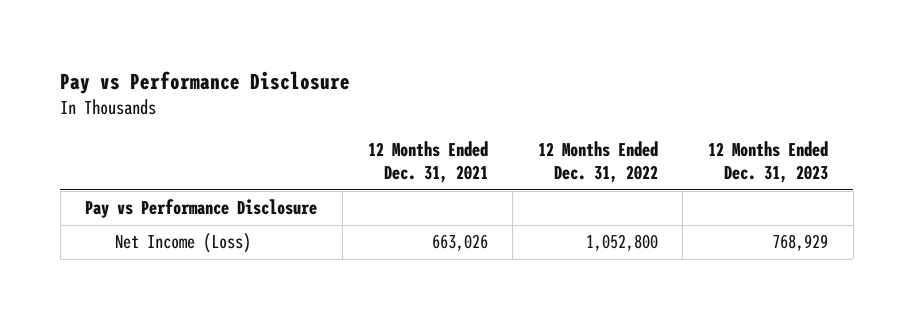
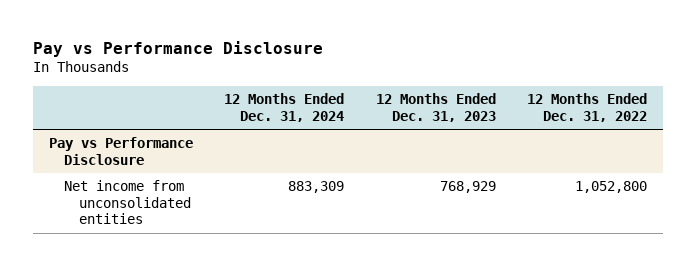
- | 12 Months Ended Dec. 31, 2021 | 12 Months Ended Dec. 31, 2022 | 12 Months Ended Dec. 31, 2023
+ | 12 Months Ended Dec. 31, 2024 | 12 Months Ended Dec. 31, 2023 | 12 Months Ended Dec. 31, 2022
- Net Income (Loss) | 663,026 | 1,052,800 | 768,929
+ Net income from unconsolidated entities | 883,309 | 768,929 | 1,052,800

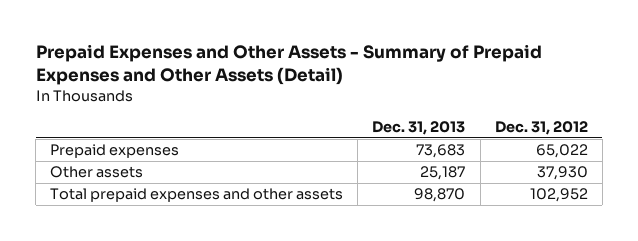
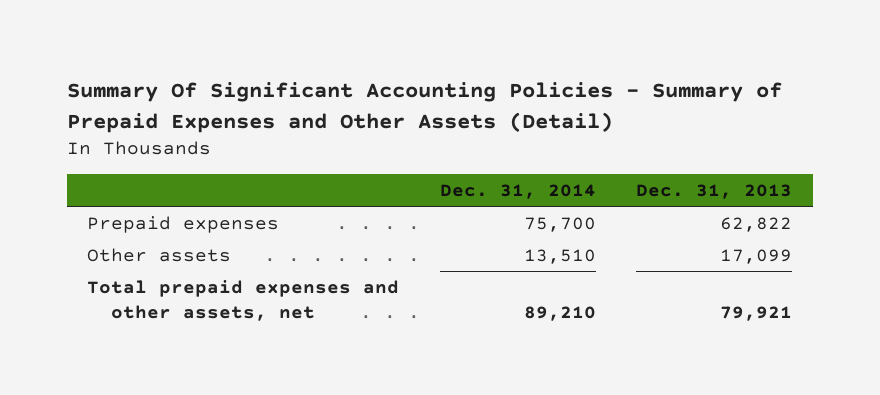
- Prepaid Expenses and Other Assets - Summary of Prepaid Expenses and Other Assets (Detail)
+ Summary Of Significant Accounting Policies - Summary of Prepaid Expenses and Other Assets (Detail)
- | Dec. 31, 2013 | Dec. 31, 2012
+ | Dec. 31, 2014 | Dec. 31, 2013
- Prepaid expenses | 73,683 | 65,022
- Other assets | 25,187 | 37,930
- Total prepaid expenses and other assets | 98,870 | 102,952
+ Prepaid expenses | 75,700 | 62,822
+ Other assets | 13,510 | 17,099
+ Total prepaid expenses and other assets, net | 89,210 | 79,921

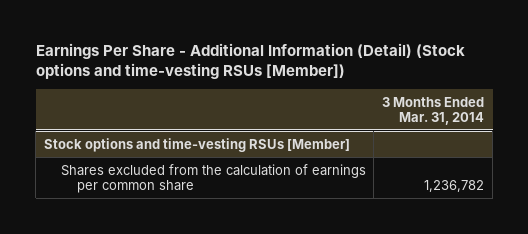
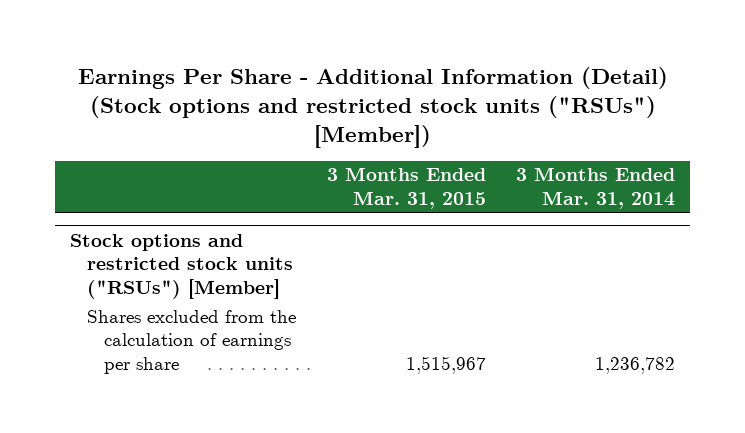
- Earnings Per Share - Additional Information (Detail) (Stock options and time-vesting RSUs [Member])
+ Earnings Per Share - Additional Information (Detail) (Stock options and restricted stock units ("RSUs") [Member])
- | 3 Months Ended Mar. 31, 2014
+ | 3 Months Ended Mar. 31, 2015 | 3 Months Ended Mar. 31, 2014
- Stock options and time-vesting RSUs [Member]
- Shares excluded from the calculation of earnings per common share | 1,236,782
+ Stock options and restricted stock units ("RSUs") [Member]
+ Shares excluded from the calculation of earnings per share | 1,515,967 | 1,236,782

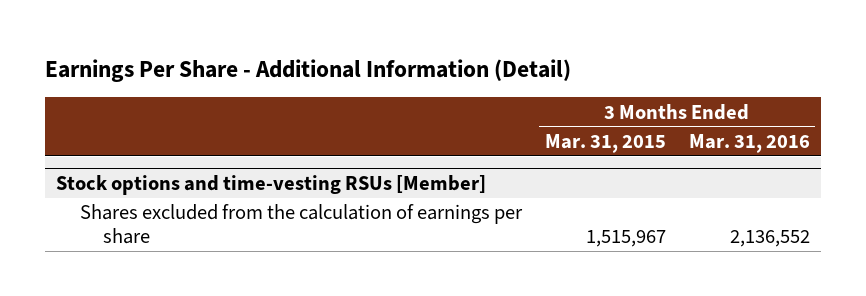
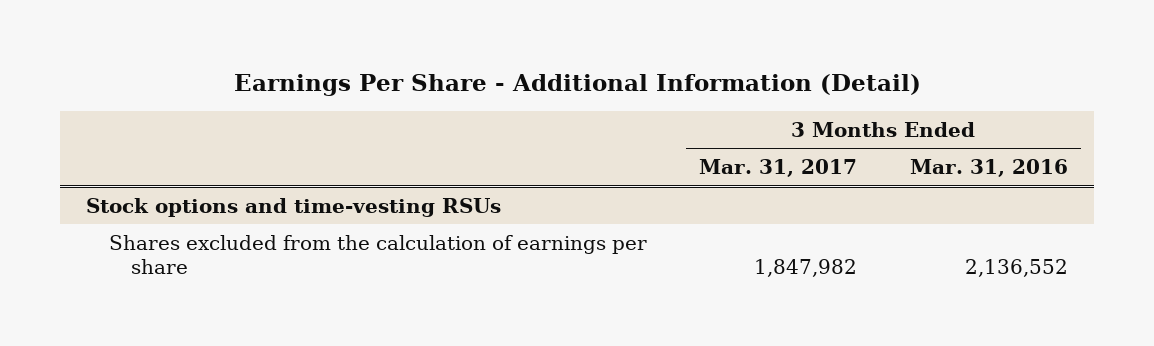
- | 3 Months Ended Mar. 31, 2015 | 3 Months Ended Mar. 31, 2016
+ | 3 Months Ended Mar. 31, 2017 | 3 Months Ended Mar. 31, 2016
- Stock options and time-vesting RSUs [Member]
+ Stock options and time-vesting RSUs

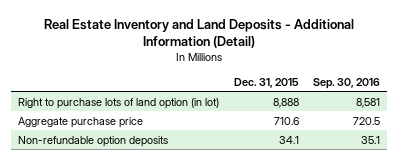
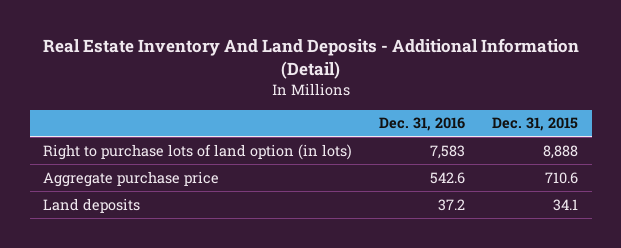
- Real Estate Inventory and Land Deposits - Additional Information (Detail)
+ Real Estate Inventory And Land Deposits - Additional Information (Detail)
- | Dec. 31, 2015 | Sep. 30, 2016
+ | Dec. 31, 2016 | Dec. 31, 2015
- Right to purchase lots of land option (in lot) | 8,888 | 8,581
+ Right to purchase lots of land option (in lots) | 7,583 | 8,888
- Non-refundable option deposits | 34.1 | 35.1
+ Land deposits | 37.2 | 34.1

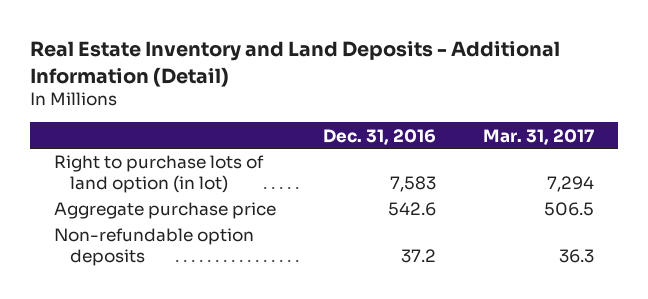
- Real Estate Inventory And Land Deposits - Additional Information (Detail)
+ Real Estate Inventory and Land Deposits - Additional Information (Detail)
- | Dec. 31, 2016 | Dec. 31, 2015
+ | Dec. 31, 2016 | Mar. 31, 2017
- Right to purchase lots of land option (in lots) | 7,583 | 8,888
+ Right to purchase lots of land option (in lot) | 7,583 | 7,294
- Land deposits | 37.2 | 34.1
+ Non-refundable option deposits | 37.2 | 36.3

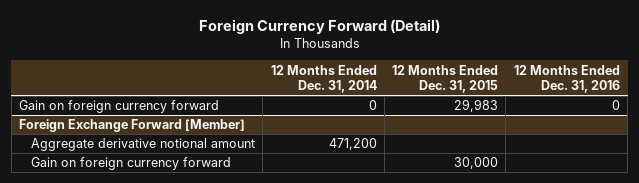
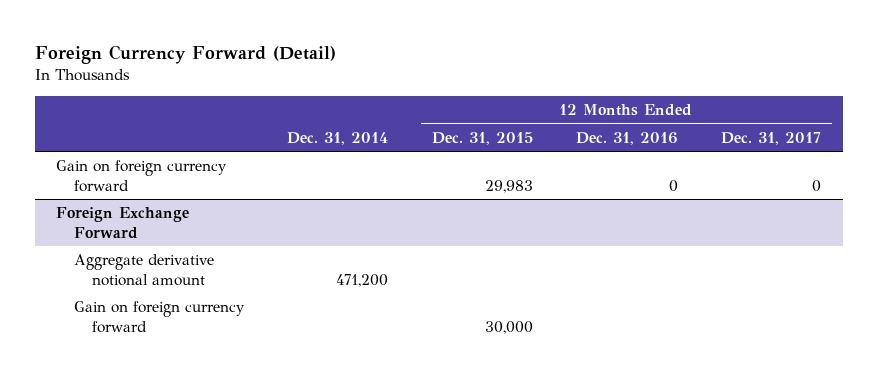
- | 12 Months Ended Dec. 31, 2014 | 12 Months Ended Dec. 31, 2015 | 12 Months Ended Dec. 31, 2016
+ | Dec. 31, 2014 | 12 Months Ended Dec. 31, 2015 | 12 Months Ended Dec. 31, 2016 | 12 Months Ended Dec. 31, 2017
- Foreign Exchange Forward [Member]
+ Foreign Exchange Forward

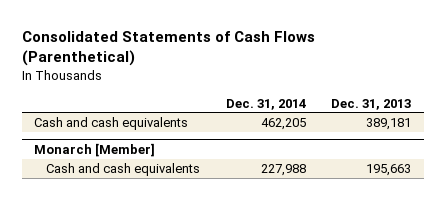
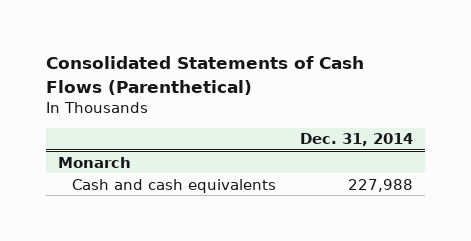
- | Dec. 31, 2014 | Dec. 31, 2013
+ | Dec. 31, 2014
- Cash and cash equivalents | 462,205 | 389,181
- Monarch [Member]
+ Monarch

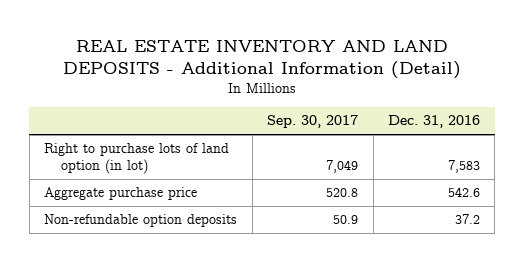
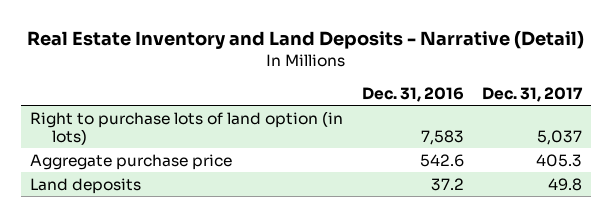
- REAL ESTATE INVENTORY AND LAND DEPOSITS - Additional Information (Detail)
+ Real Estate Inventory and Land Deposits - Narrative (Detail)
- | Sep. 30, 2017 | Dec. 31, 2016
+ | Dec. 31, 2016 | Dec. 31, 2017
- Right to purchase lots of land option (in lot) | 7,049 | 7,583
+ Right to purchase lots of land option (in lots) | 7,583 | 5,037
- Non-refundable option deposits | 50.9 | 37.2
+ Land deposits | 37.2 | 49.8

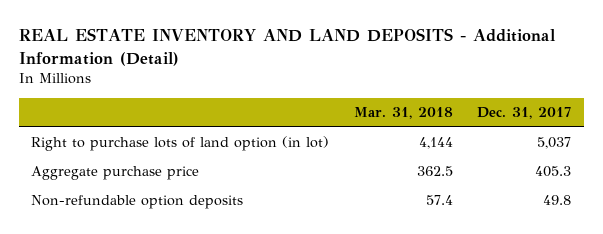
- Real Estate Inventory and Land Deposits - Narrative (Detail)
+ REAL ESTATE INVENTORY AND LAND DEPOSITS - Additional Information (Detail)
- | Dec. 31, 2016 | Dec. 31, 2017
+ | Mar. 31, 2018 | Dec. 31, 2017
- Right to purchase lots of land option (in lots) | 7,583 | 5,037
+ Right to purchase lots of land option (in lot) | 4,144 | 5,037
- Land deposits | 37.2 | 49.8
+ Non-refundable option deposits | 57.4 | 49.8

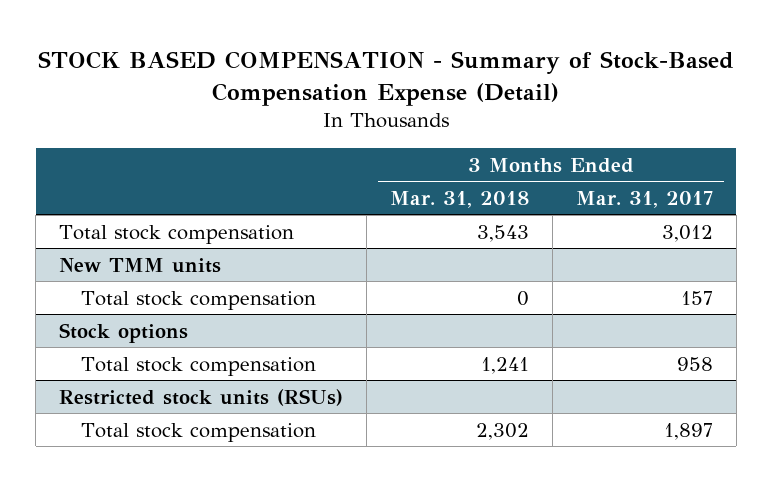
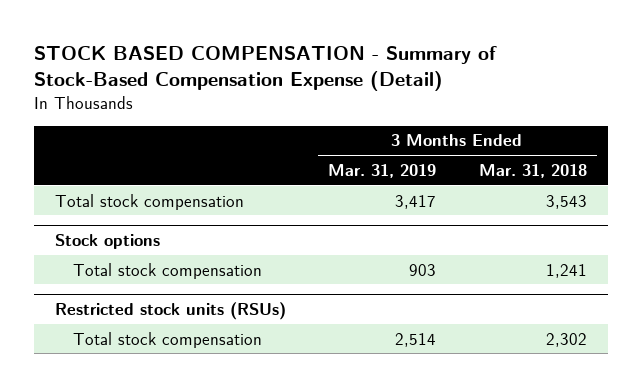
- | 3 Months Ended Mar. 31, 2018 | 3 Months Ended Mar. 31, 2017
+ | 3 Months Ended Mar. 31, 2019 | 3 Months Ended Mar. 31, 2018
- New TMM units
- Total stock compensation | 0 | 157

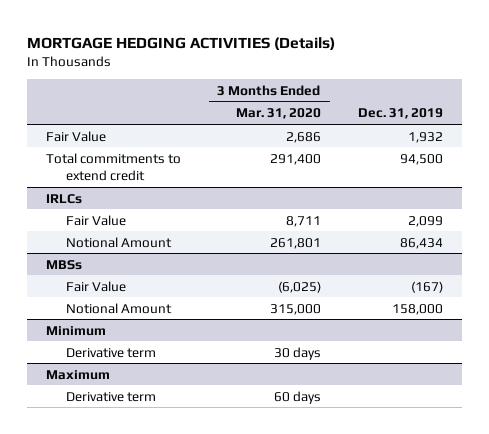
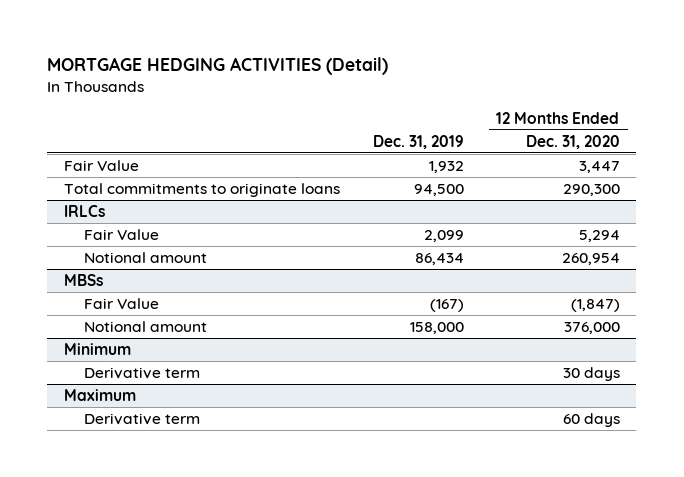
- MORTGAGE HEDGING ACTIVITIES (Details)
+ MORTGAGE HEDGING ACTIVITIES (Detail)
- | 3 Months Ended Mar. 31, 2020 | Dec. 31, 2019
+ | Dec. 31, 2019 | 12 Months Ended Dec. 31, 2020
- Total commitments to extend credit | 291,400 | 94,500
+ Total commitments to originate loans | 94,500 | 290,300
@ IRLCs
- Notional Amount | 261,801 | 86,434
+ Notional amount | 86,434 | 260,954
@ MBSs
- Notional Amount | 315,000 | 158,000
+ Notional amount | 158,000 | 376,000

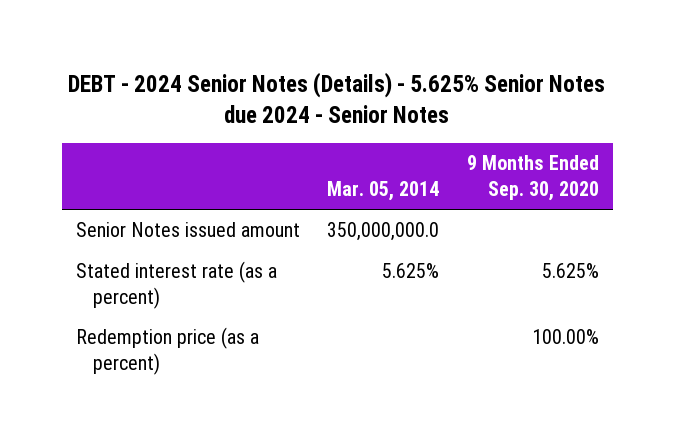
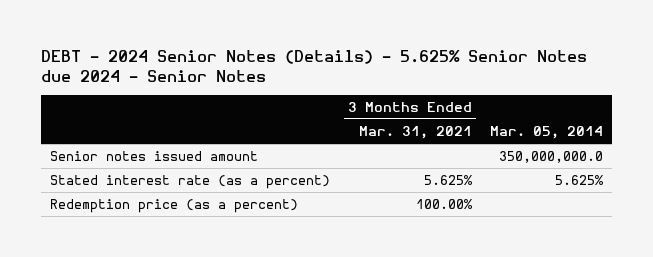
- | Mar. 05, 2014 | 9 Months Ended Sep. 30, 2020
+ | 3 Months Ended Mar. 31, 2021 | Mar. 05, 2014
- Senior Notes issued amount | 350,000,000.0 |
+ Senior notes issued amount | | 350,000,000.0

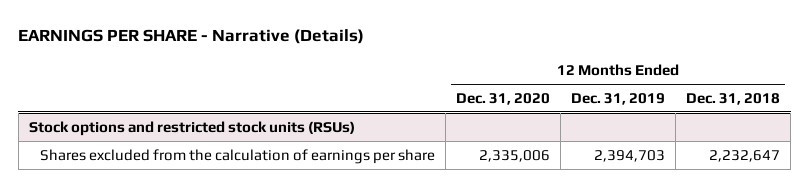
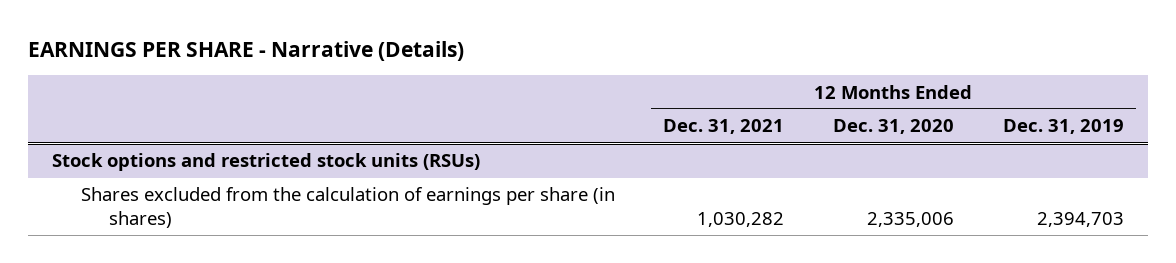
- | 12 Months Ended Dec. 31, 2020 | 12 Months Ended Dec. 31, 2019 | 12 Months Ended Dec. 31, 2018
+ | 12 Months Ended Dec. 31, 2021 | 12 Months Ended Dec. 31, 2020 | 12 Months Ended Dec. 31, 2019
@ Stock options and restricted stock units (RSUs)
- Shares excluded from the calculation of earnings per share | 2,335,006 | 2,394,703 | 2,232,647
+ Shares excluded from the calculation of earnings per share (in shares) | 1,030,282 | 2,335,006 | 2,394,703

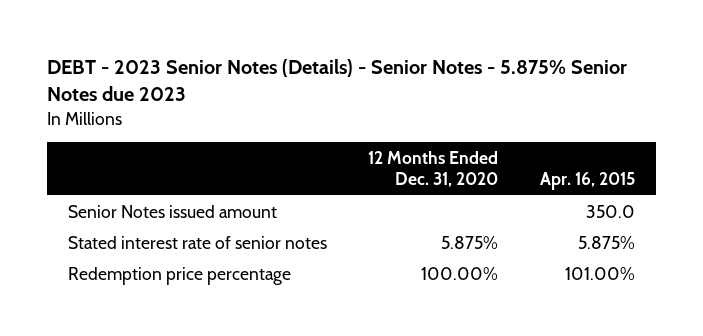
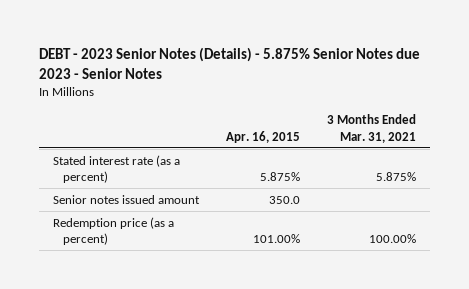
- DEBT - 2023 Senior Notes (Details) - Senior Notes - 5.875% Senior Notes due 2023
+ DEBT - 2023 Senior Notes (Details) - 5.875% Senior Notes due 2023 - Senior Notes
- | 12 Months Ended Dec. 31, 2020 | Apr. 16, 2015
+ | Apr. 16, 2015 | 3 Months Ended Mar. 31, 2021
- Senior Notes issued amount | | 350.0
- Stated interest rate of senior notes | 5.875% | 5.875%
- Redemption price percentage | 100.00% | 101.00%
+ Stated interest rate (as a percent) | 5.875% | 5.875%
+ Senior notes issued amount | 350.0 |
+ Redemption price (as a percent) | 101.00% | 100.00%

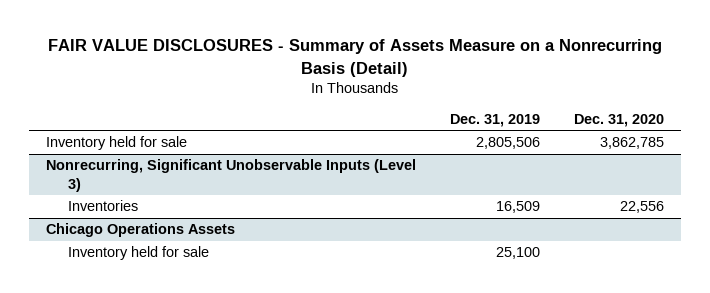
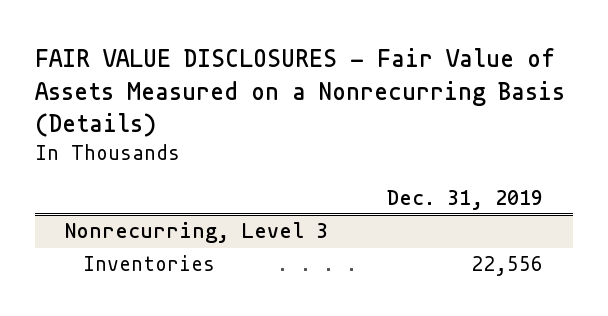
- FAIR VALUE DISCLOSURES - Summary of Assets Measure on a Nonrecurring Basis (Detail)
+ FAIR VALUE DISCLOSURES - Fair Value of Assets Measured on a Nonrecurring Basis (Details)
- | Dec. 31, 2019 | Dec. 31, 2020
+ | Dec. 31, 2019
- Inventory held for sale | 2,805,506 | 3,862,785
- Nonrecurring, Significant Unobservable Inputs (Level 3)
- Inventories | 16,509 | 22,556
- Chicago Operations Assets
- Inventory held for sale | 25,100 |
+ Nonrecurring, Level 3
+ Inventories | 22,556

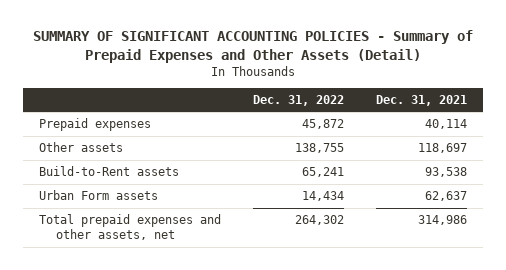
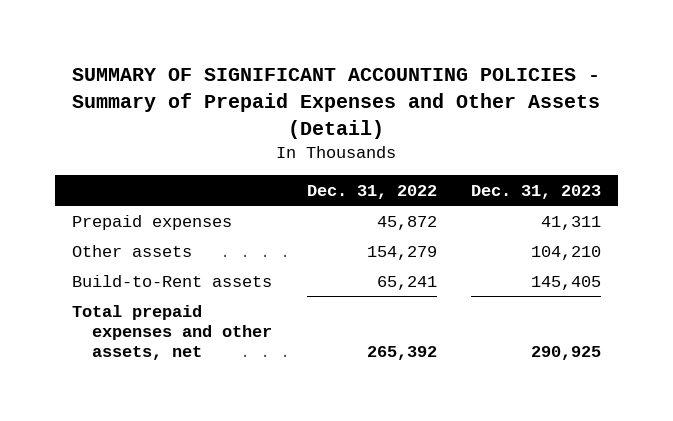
- | Dec. 31, 2022 | Dec. 31, 2021
+ | Dec. 31, 2022 | Dec. 31, 2023
- Other assets | 138,755 | 118,697
+ Other assets | 154,279 | 104,210
- Urban Form assets | 14,434 | 62,637
- Total prepaid expenses and other assets, net | 264,302 | 314,986
+ Total prepaid expenses and other assets, net | 265,392 | 290,925

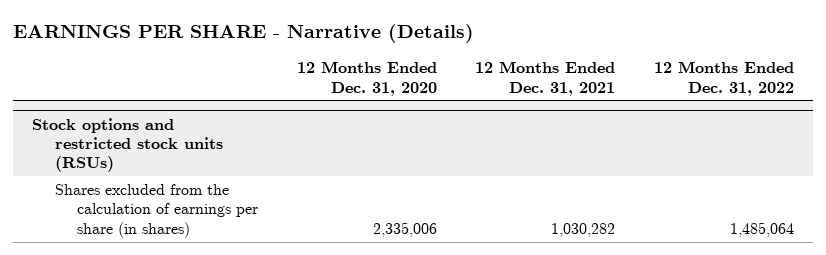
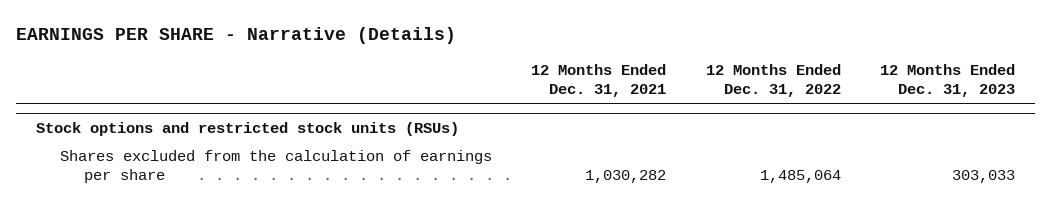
- | 12 Months Ended Dec. 31, 2020 | 12 Months Ended Dec. 31, 2021 | 12 Months Ended Dec. 31, 2022
+ | 12 Months Ended Dec. 31, 2021 | 12 Months Ended Dec. 31, 2022 | 12 Months Ended Dec. 31, 2023
@ Stock options and restricted stock units (RSUs)
- Shares excluded from the calculation of earnings per share (in shares) | 2,335,006 | 1,030,282 | 1,485,064
+ Shares excluded from the calculation of earnings per share | 1,030,282 | 1,485,064 | 303,033

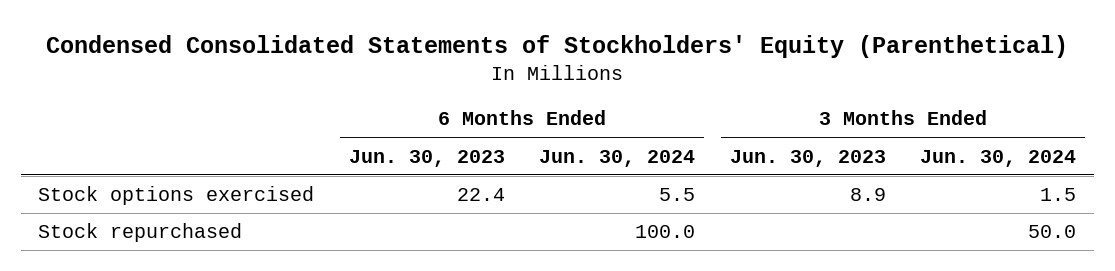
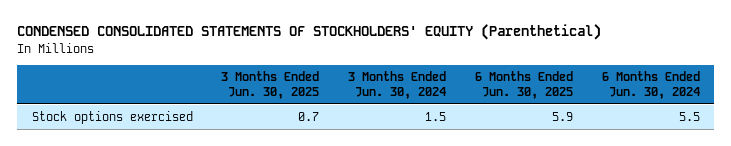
- Condensed Consolidated Statements of Stockholders' Equity (Parenthetical)
+ CONDENSED CONSOLIDATED STATEMENTS OF STOCKHOLDERS' EQUITY (Parenthetical)
- | 6 Months Ended Jun. 30, 2023 | 6 Months Ended Jun. 30, 2024 | 3 Months Ended Jun. 30, 2023 | 3 Months Ended Jun. 30, 2024
+ | 3 Months Ended Jun. 30, 2025 | 3 Months Ended Jun. 30, 2024 | 6 Months Ended Jun. 30, 2025 | 6 Months Ended Jun. 30, 2024
- Stock repurchased | | 100.0 | | 50.0

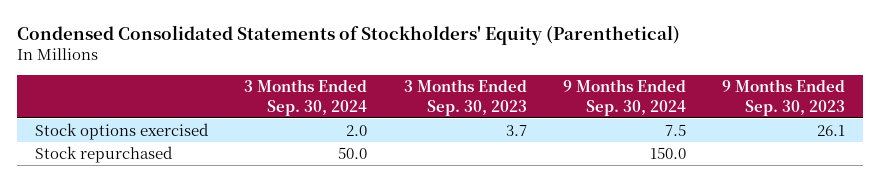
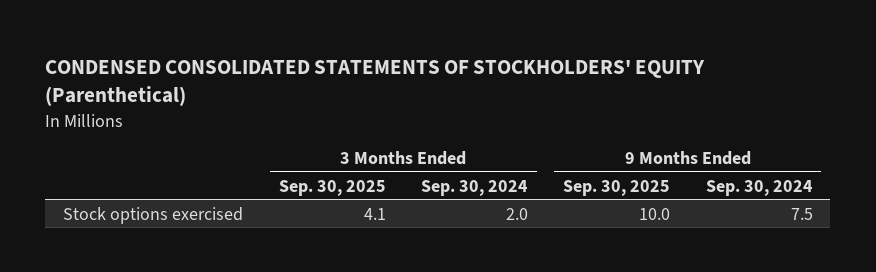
- Condensed Consolidated Statements of Stockholders' Equity (Parenthetical)
+ CONDENSED CONSOLIDATED STATEMENTS OF STOCKHOLDERS' EQUITY (Parenthetical)
- | 3 Months Ended Sep. 30, 2024 | 3 Months Ended Sep. 30, 2023 | 9 Months Ended Sep. 30, 2024 | 9 Months Ended Sep. 30, 2023
+ | 3 Months Ended Sep. 30, 2025 | 3 Months Ended Sep. 30, 2024 | 9 Months Ended Sep. 30, 2025 | 9 Months Ended Sep. 30, 2024
- Stock repurchased | 50.0 | | 150.0 |

